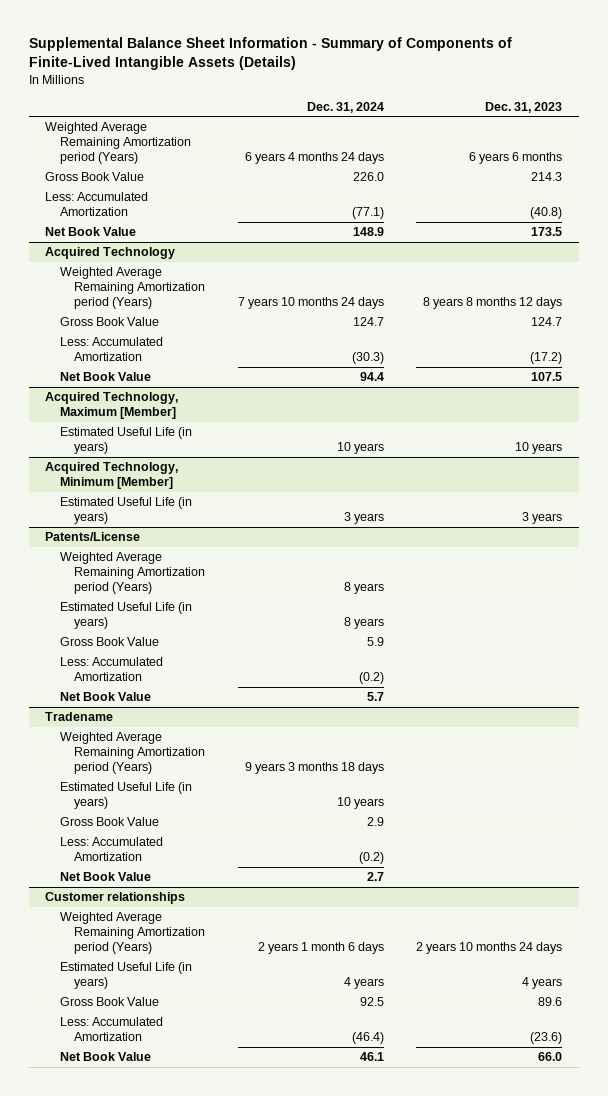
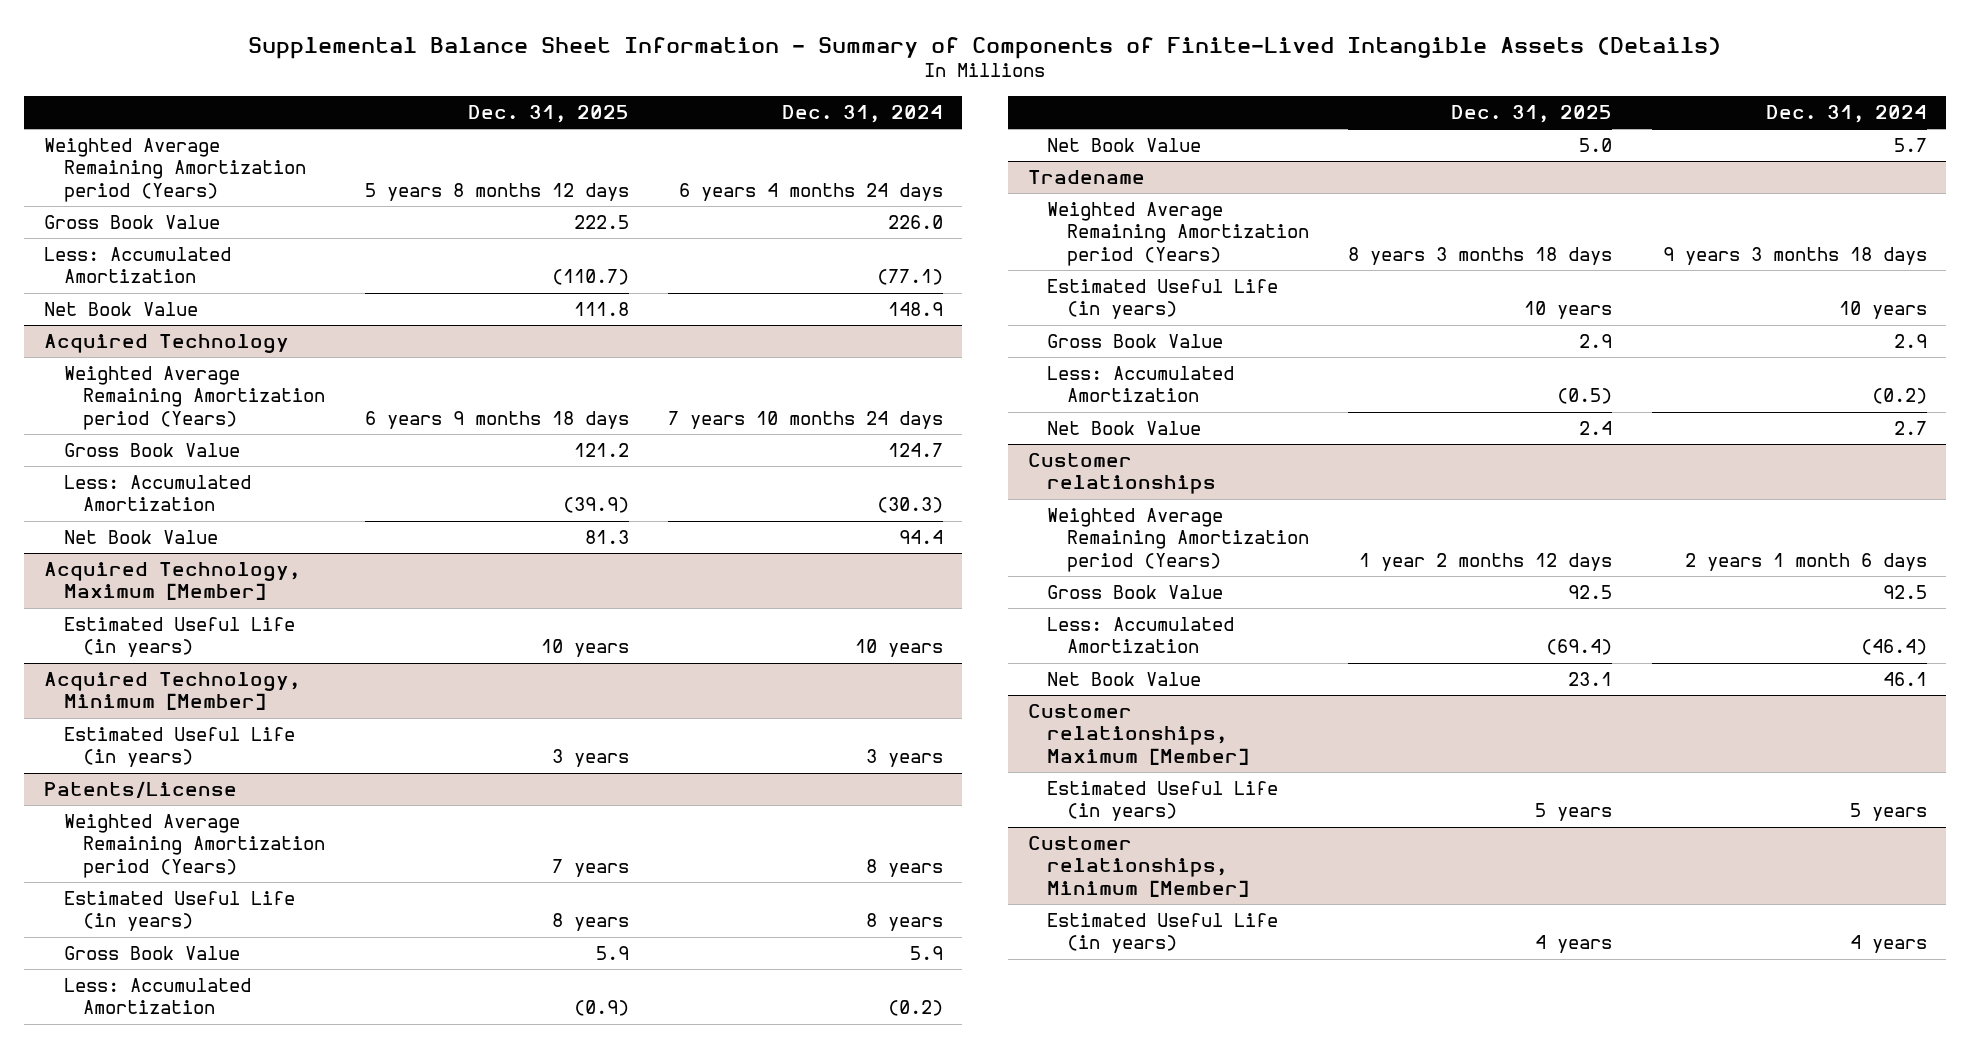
- | Dec. 31, 2024 | Dec. 31, 2023
+ | Dec. 31, 2025 | Dec. 31, 2024
@ Customer relationships
- Estimated Useful Life (in years) | 4 years | 4 years
+ Customer relationships, Maximum [Member]
+ Estimated Useful Life (in years) | 5 years | 5 years
+ Customer relationships, Minimum [Member]
+ Estimated Useful Life (in years) | 4 years | 4 years

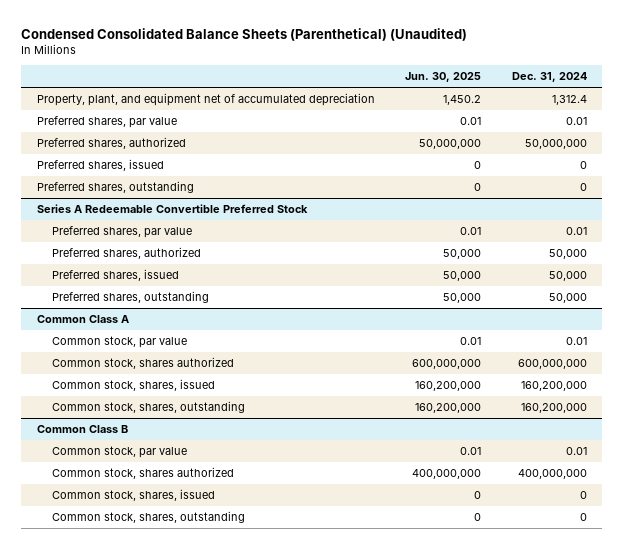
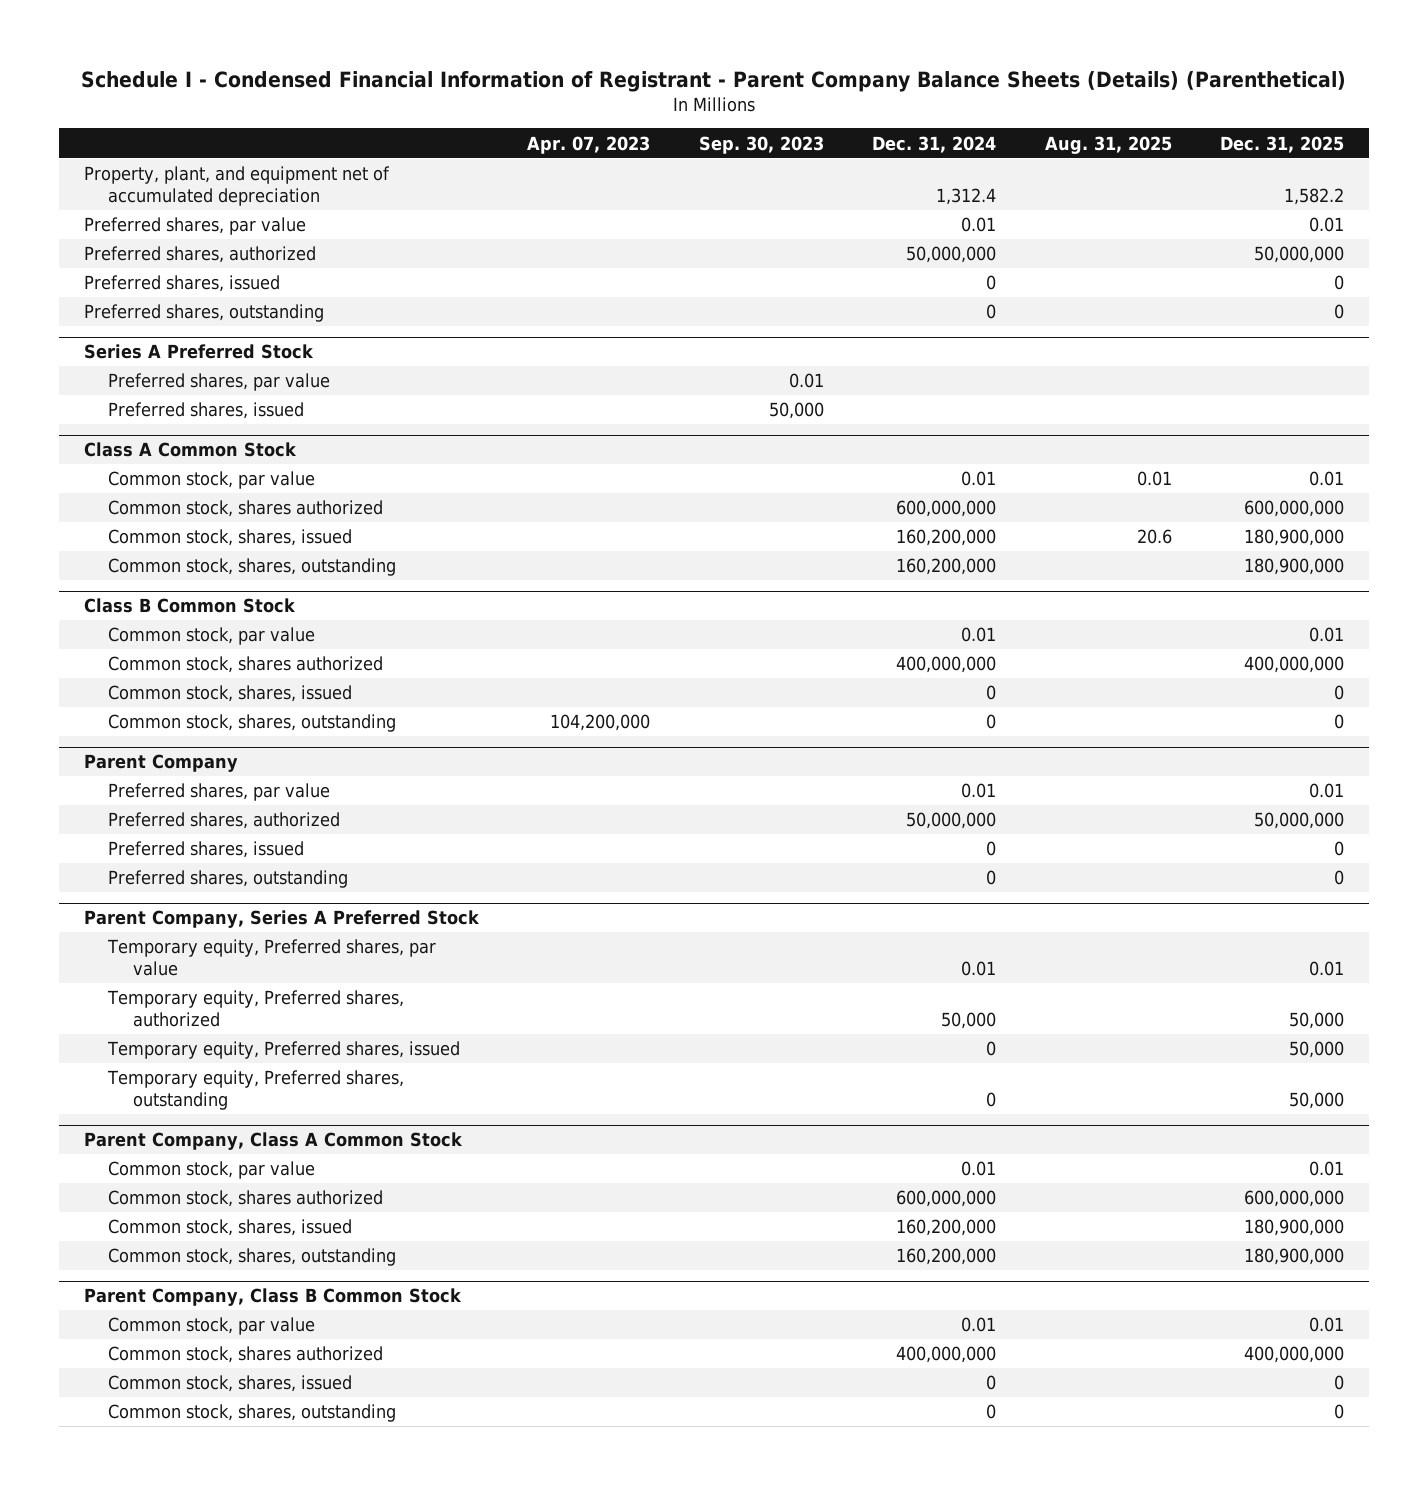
- Condensed Consolidated Balance Sheets (Parenthetical) (Unaudited)
+ Schedule I - Condensed Financial Information of Registrant - Parent Company Balance Sheets (Details) (Parenthetical)
- | Jun. 30, 2025 | Dec. 31, 2024
+ | Apr. 07, 2023 | Sep. 30, 2023 | Dec. 31, 2024 | Aug. 31, 2025 | Dec. 31, 2025
- Series A Redeemable Convertible Preferred Stock
+ Series A Preferred Stock
+ Preferred shares, par value | | 0.01 | | |
+ Preferred shares, issued | | 50,000 | | |
+ Class A Common Stock
+ Common stock, par value | | | 0.01 | 0.01 | 0.01
+ Common stock, shares authorized | | | 600,000,000 | | 600,000,000
+ Common stock, shares, issued | | | 160,200,000 | 20.6 | 180,900,000
+ Common stock, shares, outstanding | | | 160,200,000 | | 180,900,000
+ Class B Common Stock
+ Common stock, par value | | | 0.01 | | 0.01
+ Common stock, shares authorized | | | 400,000,000 | | 400,000,000
+ Common stock, shares, issued | | | 0 | | 0
+ Common stock, shares, outstanding | 104,200,000 | | 0 | | 0
+ Parent Company
- Preferred shares, authorized | 50,000 | 50,000
- Preferred shares, issued | 50,000 | 50,000
- Preferred shares, outstanding | 50,000 | 50,000
- Common Class A
+ Preferred shares, authorized | | | 50,000,000 | | 50,000,000
+ Preferred shares, issued | | | 0 | | 0
+ Preferred shares, outstanding | | | 0 | | 0
+ Parent Company, Series A Preferred Stock
+ Temporary equity, Preferred shares, par value | | | 0.01 | | 0.01
+ Temporary equity, Preferred shares, authorized | | | 50,000 | | 50,000
+ Temporary equity, Preferred shares, issued | | | 0 | | 50,000
+ Temporary equity, Preferred shares, outstanding | | | 0 | | 50,000
+ Parent Company, Class A Common Stock
- Common Class B
+ Parent Company, Class B Common Stock

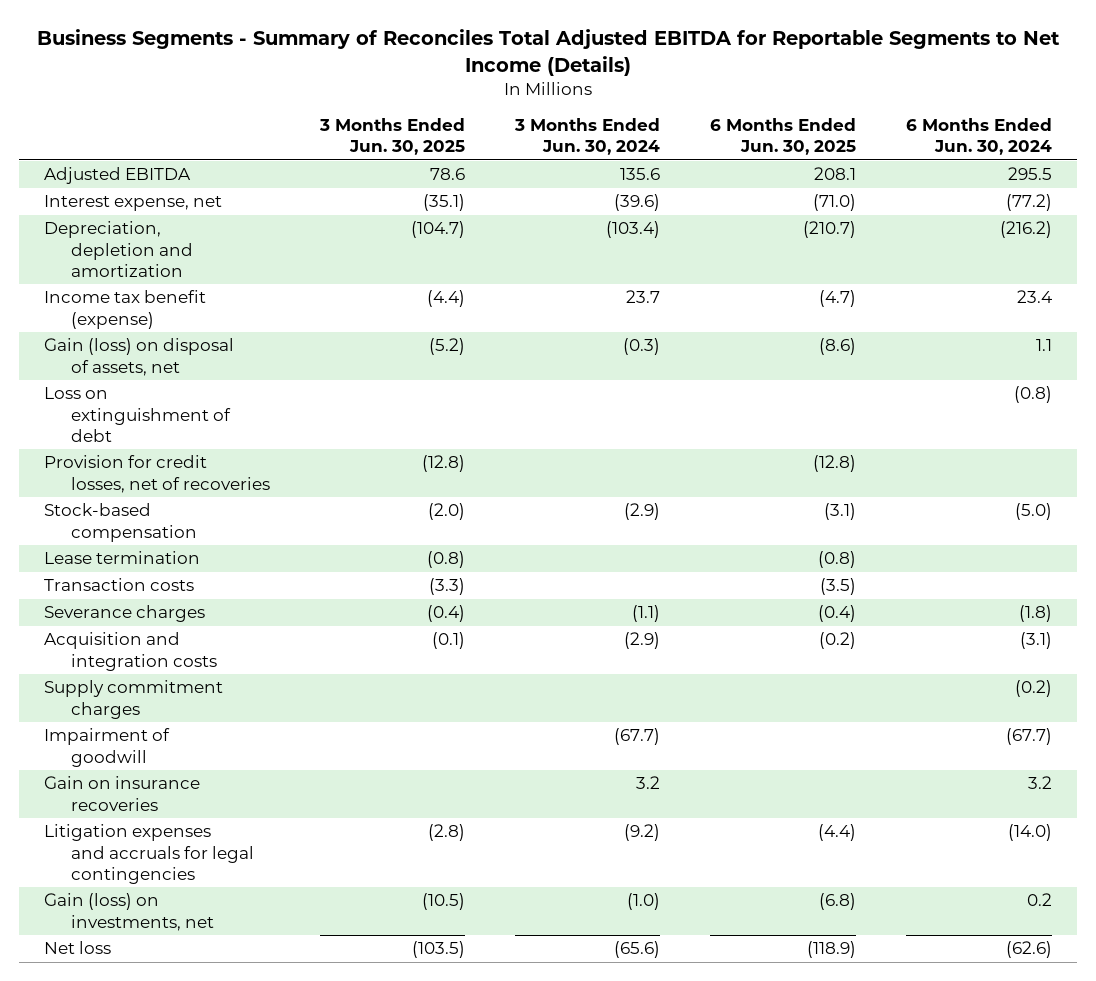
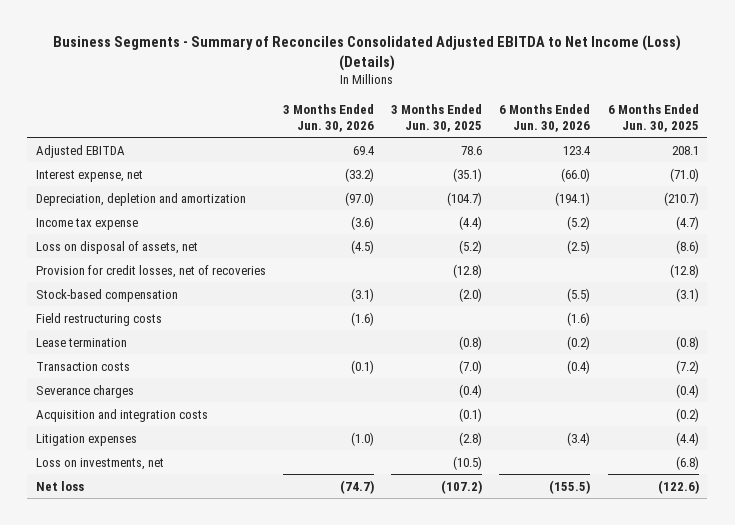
- Business Segments - Summary of Reconciles Total Adjusted EBITDA for Reportable Segments to Net Income (Details)
+ Business Segments - Summary of Reconciles Consolidated Adjusted EBITDA to Net Income (Loss) (Details)
- | 3 Months Ended Jun. 30, 2025 | 3 Months Ended Jun. 30, 2024 | 6 Months Ended Jun. 30, 2025 | 6 Months Ended Jun. 30, 2024
+ | 3 Months Ended Jun. 30, 2026 | 3 Months Ended Jun. 30, 2025 | 6 Months Ended Jun. 30, 2026 | 6 Months Ended Jun. 30, 2025
- Income tax benefit (expense) | (4.4) | 23.7 | (4.7) | 23.4
- Gain (loss) on disposal of assets, net | (5.2) | (0.3) | (8.6) | 1.1
- Loss on extinguishment of debt | | | | (0.8)
+ Income tax expense | (3.6) | (4.4) | (5.2) | (4.7)
+ Loss on disposal of assets, net | (4.5) | (5.2) | (2.5) | (8.6)
+ Field restructuring costs | (1.6) | | (1.6) |
- Transaction costs | (3.3) | | (3.5) |
+ Transaction costs | (0.1) | (7.0) | (0.4) | (7.2)
- Supply commitment charges | | | | (0.2)
- Impairment of goodwill | | (67.7) | | (67.7)
- Gain on insurance recoveries | | 3.2 | | 3.2
- Litigation expenses and accruals for legal contingencies | (2.8) | (9.2) | (4.4) | (14.0)
- Gain (loss) on investments, net | (10.5) | (1.0) | (6.8) | 0.2
- Net loss | (103.5) | (65.6) | (118.9) | (62.6)
+ Litigation expenses | (1.0) | (2.8) | (3.4) | (4.4)
+ Loss on investments, net | | (10.5) | | (6.8)
+ Net loss | (74.7) | (107.2) | (155.5) | (122.6)

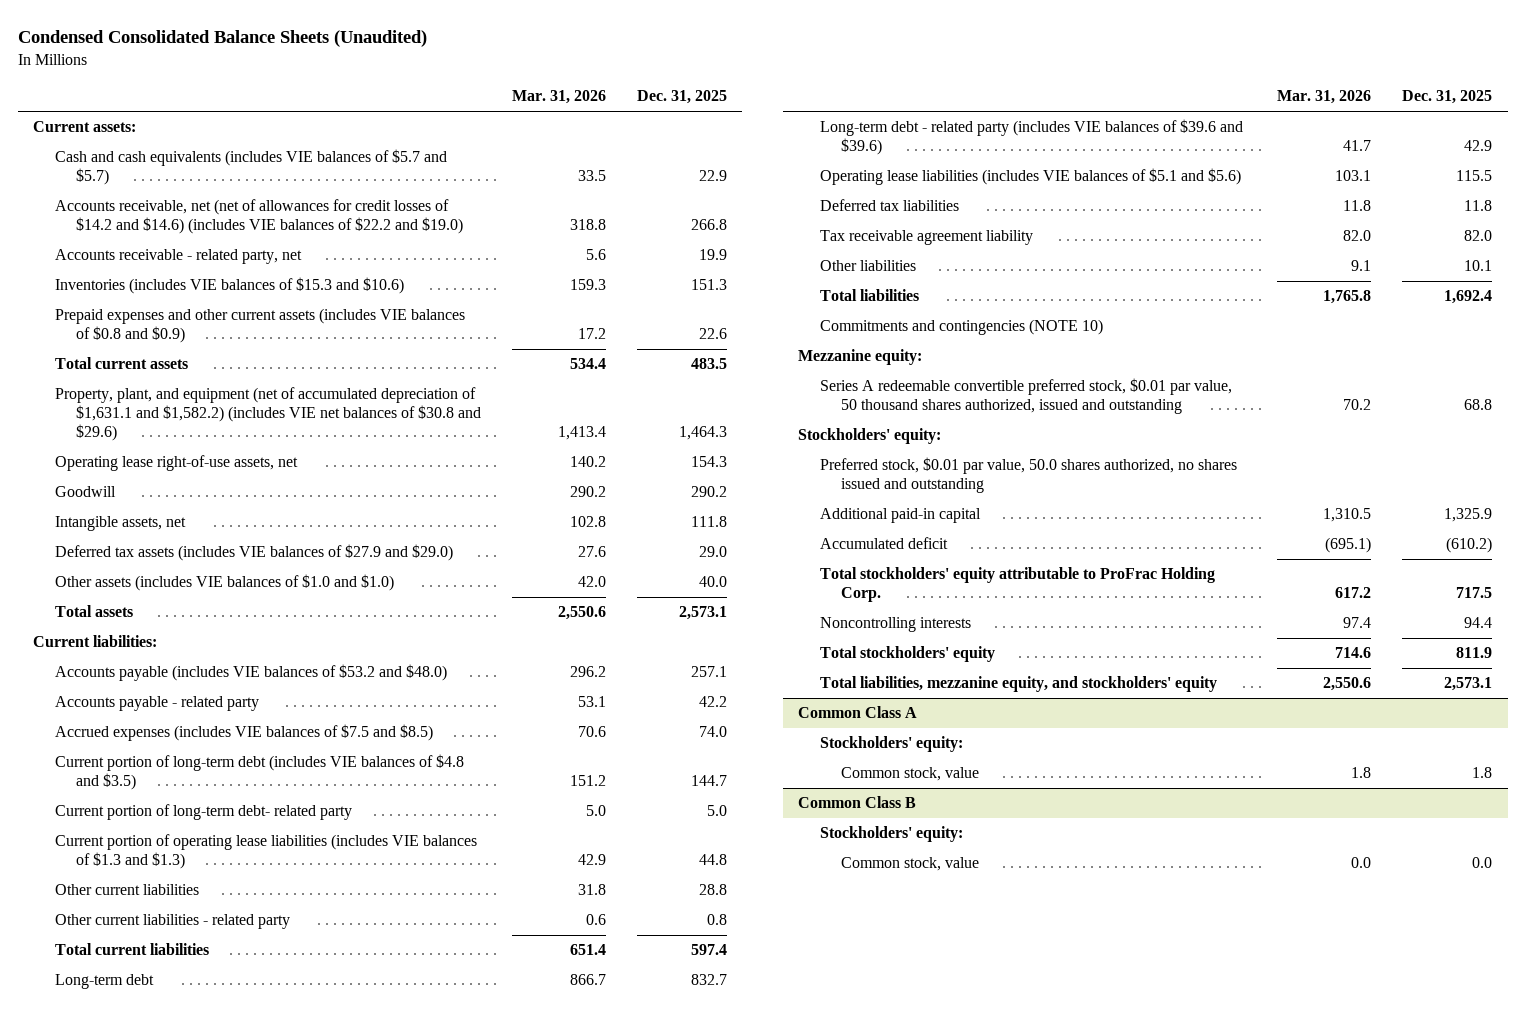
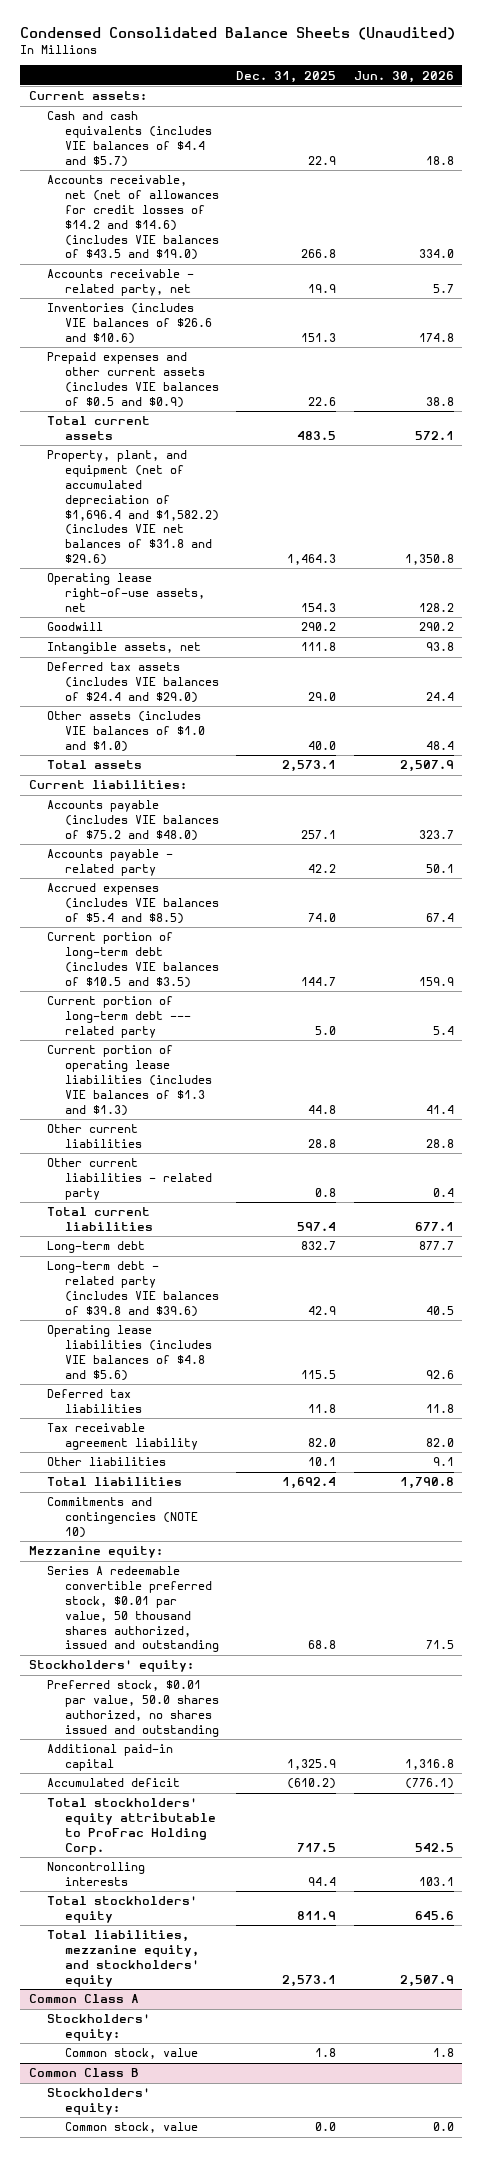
- | Mar. 31, 2026 | Dec. 31, 2025
+ | Dec. 31, 2025 | Jun. 30, 2026
- Cash and cash equivalents (includes VIE balances of $5.7 and $5.7) | 33.5 | 22.9
- Accounts receivable, net (net of allowances for credit losses of $14.2 and $14.6) (includes VIE balances of $22.2 and $19.0) | 318.8 | 266.8
+ Cash and cash equivalents (includes VIE balances of $4.4 and $5.7) | 22.9 | 18.8
+ Accounts receivable, net (net of allowances for credit losses of $14.2 and $14.6) (includes VIE balances of $43.5 and $19.0) | 266.8 | 334.0
- Inventories (includes VIE balances of $15.3 and $10.6) | 159.3 | 151.3
- Prepaid expenses and other current assets (includes VIE balances of $0.8 and $0.9) | 17.2 | 22.6
+ Inventories (includes VIE balances of $26.6 and $10.6) | 151.3 | 174.8
+ Prepaid expenses and other current assets (includes VIE balances of $0.5 and $0.9) | 22.6 | 38.8
- Property, plant, and equipment (net of accumulated depreciation of $1,631.1 and $1,582.2) (includes VIE net balances of $30.8 and $29.6) | 1,413.4 | 1,464.3
+ Property, plant, and equipment (net of accumulated depreciation of $1,696.4 and $1,582.2) (includes VIE net balances of $31.8 and $29.6) | 1,464.3 | 1,350.8
- Deferred tax assets (includes VIE balances of $27.9 and $29.0) | 27.6 | 29.0
+ Deferred tax assets (includes VIE balances of $24.4 and $29.0) | 29.0 | 24.4
- Accounts payable (includes VIE balances of $53.2 and $48.0) | 296.2 | 257.1
+ Accounts payable (includes VIE balances of $75.2 and $48.0) | 257.1 | 323.7
- Accrued expenses (includes VIE balances of $7.5 and $8.5) | 70.6 | 74.0
- Current portion of long-term debt (includes VIE balances of $4.8 and $3.5) | 151.2 | 144.7
- Current portion of long-term debt- related party | 5.0 | 5.0
+ Accrued expenses (includes VIE balances of $5.4 and $8.5) | 74.0 | 67.4
+ Current portion of long-term debt (includes VIE balances of $10.5 and $3.5) | 144.7 | 159.9
+ Current portion of long-term debt --- related party | 5.0 | 5.4
- Long-term debt - related party (includes VIE balances of $39.6 and $39.6) | 41.7 | 42.9
- Operating lease liabilities (includes VIE balances of $5.1 and $5.6) | 103.1 | 115.5
+ Long-term debt - related party (includes VIE balances of $39.8 and $39.6) | 42.9 | 40.5
+ Operating lease liabilities (includes VIE balances of $4.8 and $5.6) | 115.5 | 92.6

